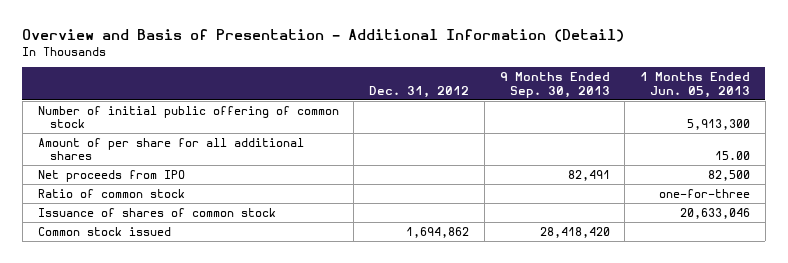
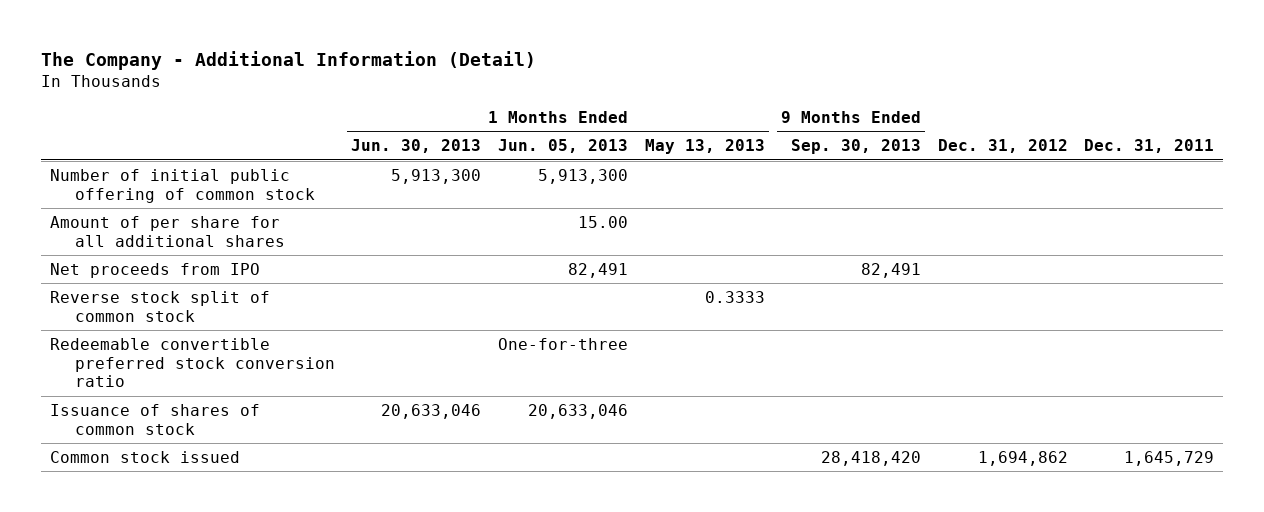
- Overview and Basis of Presentation - Additional Information (Detail)
+ The Company - Additional Information (Detail)
- | Dec. 31, 2012 | 9 Months Ended Sep. 30, 2013 | 1 Months Ended Jun. 05, 2013
+ | 1 Months Ended Jun. 30, 2013 | 1 Months Ended Jun. 05, 2013 | 1 Months Ended May 13, 2013 | 9 Months Ended Sep. 30, 2013 | Dec. 31, 2012 | Dec. 31, 2011
- Net proceeds from IPO | | 82,491 | 82,500
- Ratio of common stock | | | one-for-three
+ Net proceeds from IPO | | 82,491 | | 82,491 | |
+ Reverse stock split of common stock | | | 0.3333 | | |
+ Redeemable convertible preferred stock conversion ratio | | One-for-three | | | |

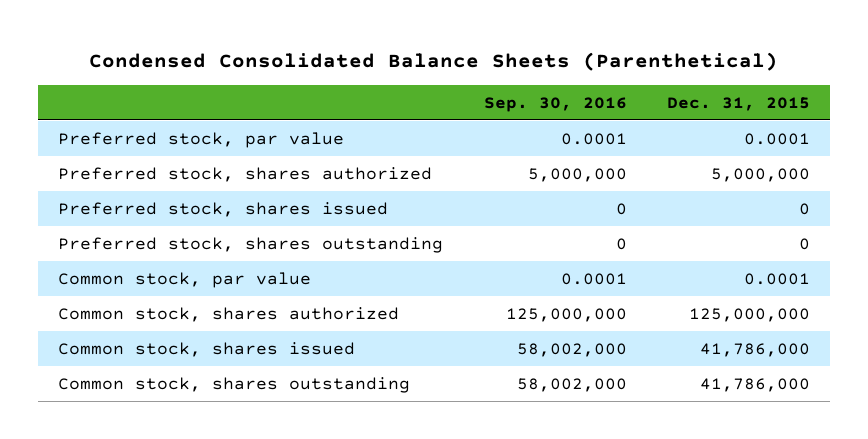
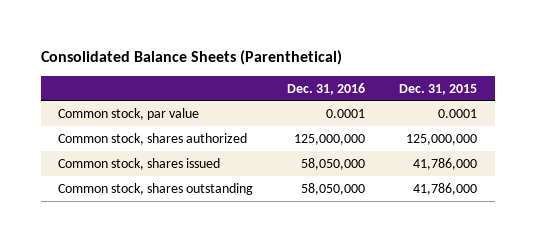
- Condensed Consolidated Balance Sheets (Parenthetical)
+ Consolidated Balance Sheets (Parenthetical)
- | Sep. 30, 2016 | Dec. 31, 2015
+ | Dec. 31, 2016 | Dec. 31, 2015
- Preferred stock, par value | 0.0001 | 0.0001
- Preferred stock, shares authorized | 5,000,000 | 5,000,000
- Preferred stock, shares issued | 0 | 0
- Preferred stock, shares outstanding | 0 | 0

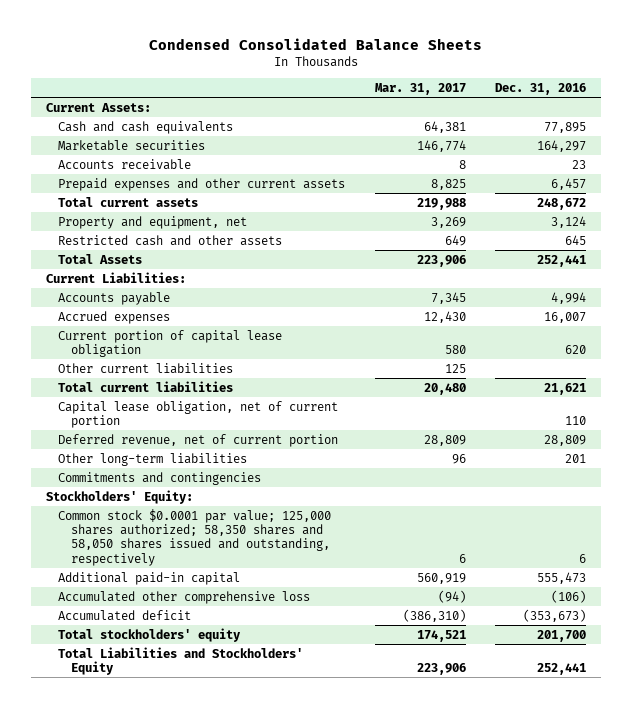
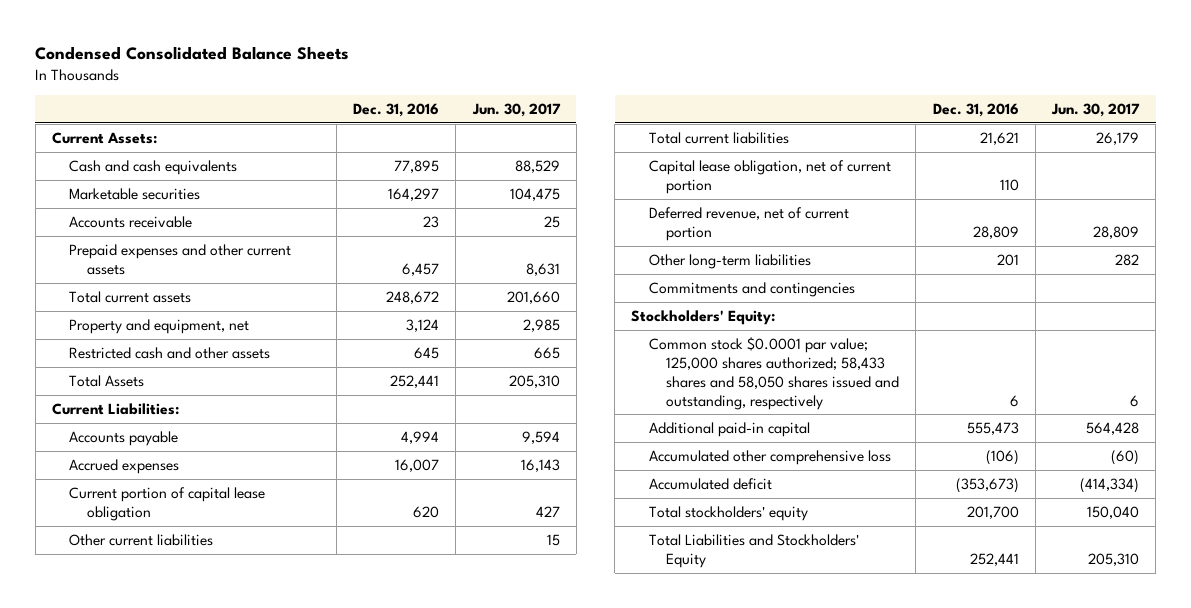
- | Mar. 31, 2017 | Dec. 31, 2016
+ | Dec. 31, 2016 | Jun. 30, 2017
- Common stock $0.0001 par value; 125,000 shares authorized; 58,350 shares and 58,050 shares issued and outstanding, respectively | 6 | 6
+ Common stock $0.0001 par value; 125,000 shares authorized; 58,433 shares and 58,050 shares issued and outstanding, respectively | 6 | 6

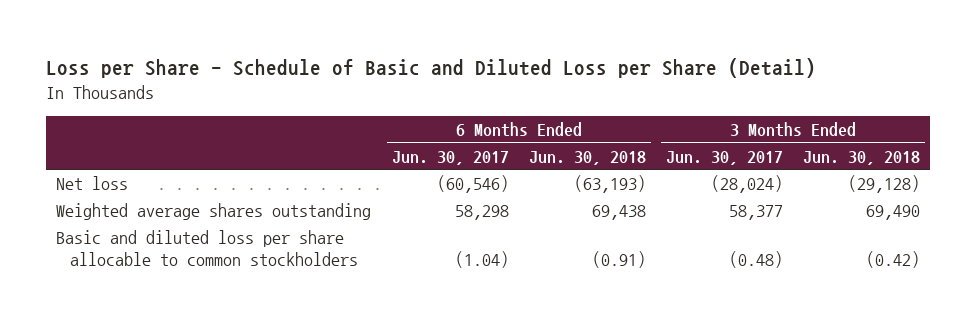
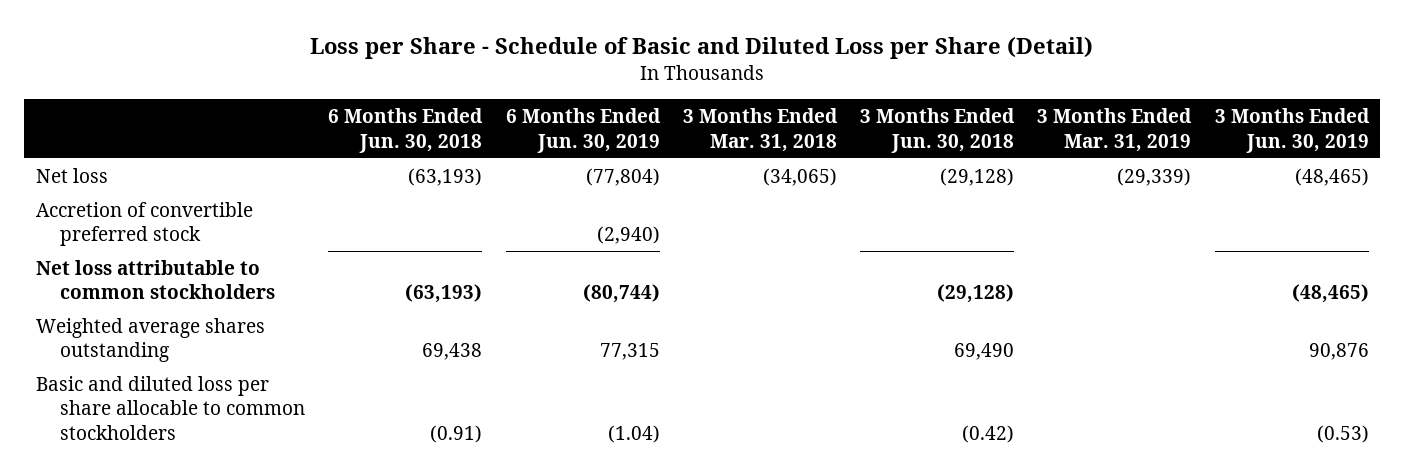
- | 6 Months Ended Jun. 30, 2017 | 6 Months Ended Jun. 30, 2018 | 3 Months Ended Jun. 30, 2017 | 3 Months Ended Jun. 30, 2018
+ | 6 Months Ended Jun. 30, 2018 | 6 Months Ended Jun. 30, 2019 | 3 Months Ended Mar. 31, 2018 | 3 Months Ended Jun. 30, 2018 | 3 Months Ended Mar. 31, 2019 | 3 Months Ended Jun. 30, 2019
+ Accretion of convertible preferred stock | | (2,940) | | | |
+ Net loss attributable to common stockholders | (63,193) | (80,744) | | (29,128) | | (48,465)

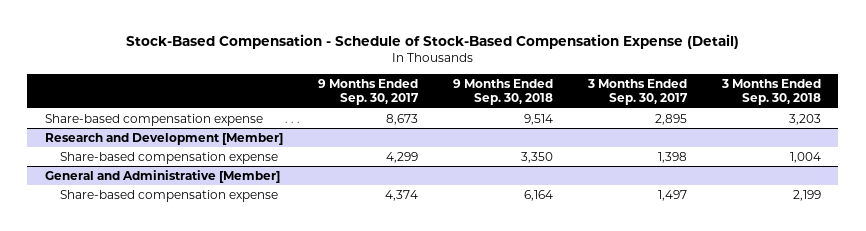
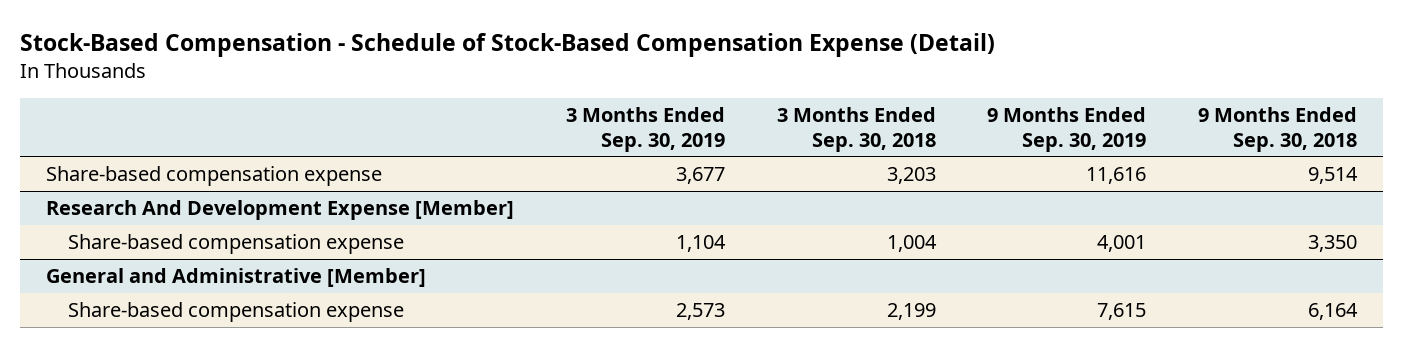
- | 9 Months Ended Sep. 30, 2017 | 9 Months Ended Sep. 30, 2018 | 3 Months Ended Sep. 30, 2017 | 3 Months Ended Sep. 30, 2018
+ | 3 Months Ended Sep. 30, 2019 | 3 Months Ended Sep. 30, 2018 | 9 Months Ended Sep. 30, 2019 | 9 Months Ended Sep. 30, 2018
- Research and Development [Member]
+ Research And Development Expense [Member]

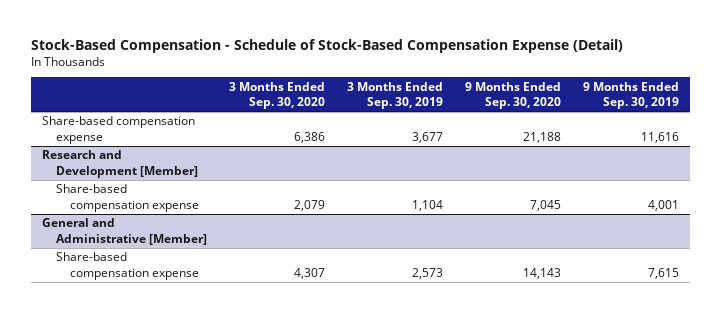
- | 3 Months Ended Sep. 30, 2019 | 3 Months Ended Sep. 30, 2018 | 9 Months Ended Sep. 30, 2019 | 9 Months Ended Sep. 30, 2018
+ | 3 Months Ended Sep. 30, 2020 | 3 Months Ended Sep. 30, 2019 | 9 Months Ended Sep. 30, 2020 | 9 Months Ended Sep. 30, 2019
- Research And Development Expense [Member]
+ Research and Development [Member]

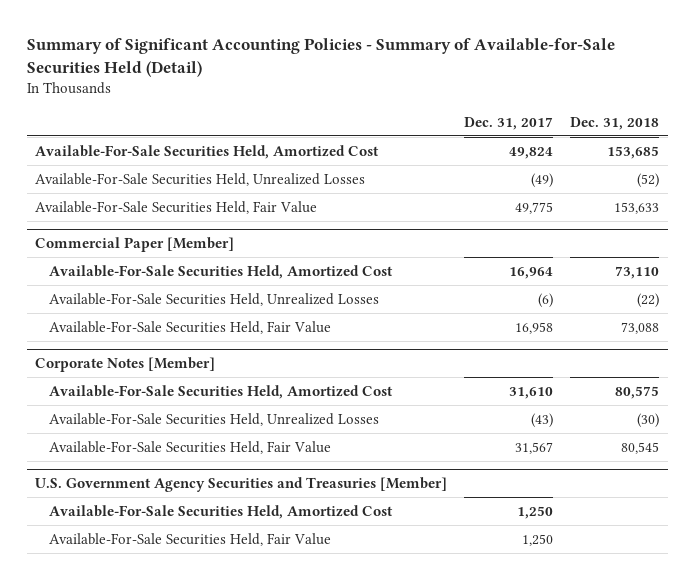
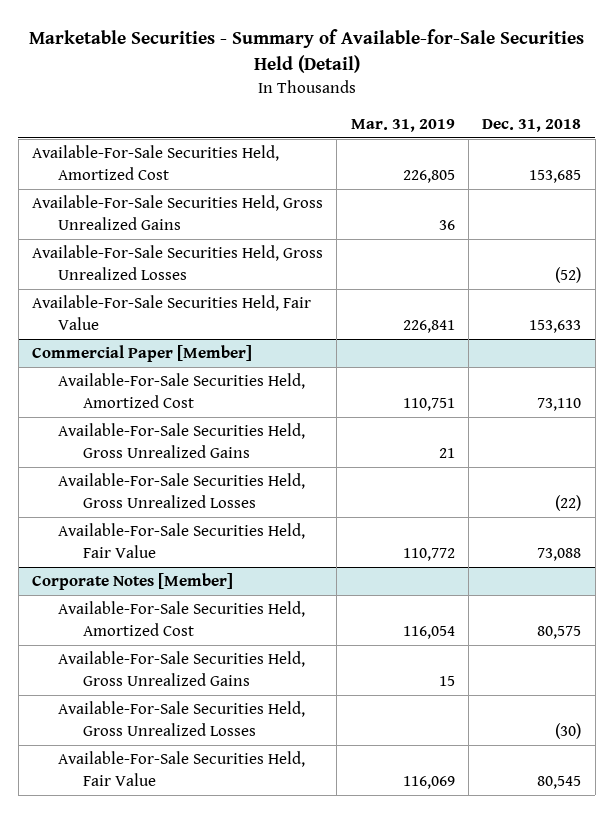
- Summary of Significant Accounting Policies - Summary of Available-for-Sale Securities Held (Detail)
+ Marketable Securities - Summary of Available-for-Sale Securities Held (Detail)
- | Dec. 31, 2017 | Dec. 31, 2018
+ | Mar. 31, 2019 | Dec. 31, 2018
- Available-For-Sale Securities Held, Unrealized Losses | (49) | (52)
+ Available-For-Sale Securities Held, Gross Unrealized Gains | 36 |
+ Available-For-Sale Securities Held, Gross Unrealized Losses | | (52)
@ Commercial Paper [Member]
- Available-For-Sale Securities Held, Unrealized Losses | (6) | (22)
+ Available-For-Sale Securities Held, Gross Unrealized Gains | 21 |
+ Available-For-Sale Securities Held, Gross Unrealized Losses | | (22)
@ Corporate Notes [Member]
- Available-For-Sale Securities Held, Unrealized Losses | (43) | (30)
+ Available-For-Sale Securities Held, Gross Unrealized Gains | 15 |
+ Available-For-Sale Securities Held, Gross Unrealized Losses | | (30)
- U.S. Government Agency Securities and Treasuries [Member]
- Available-For-Sale Securities Held, Amortized Cost | 1,250 |
- Available-For-Sale Securities Held, Fair Value | 1,250 |

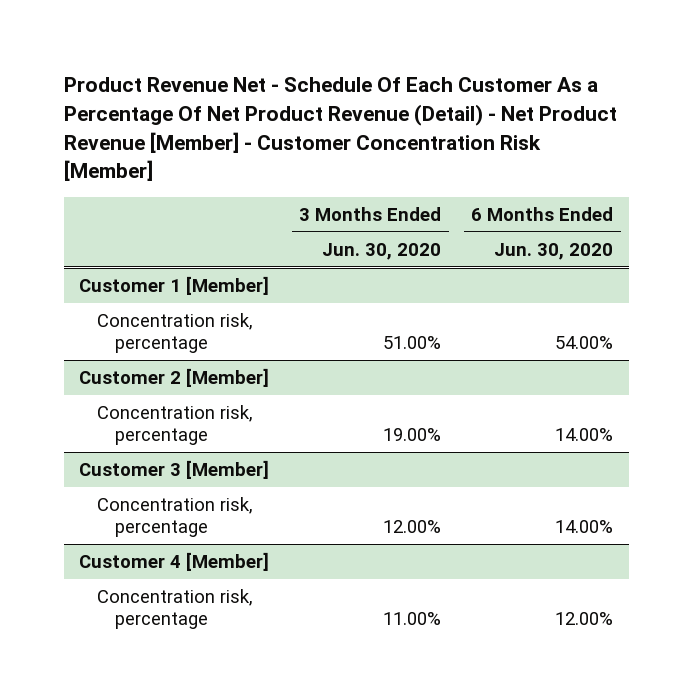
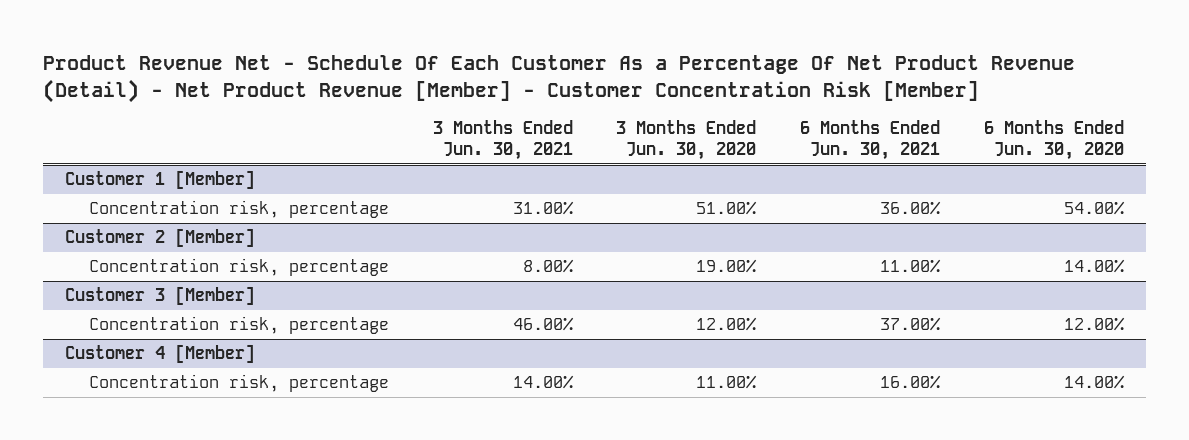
- | 3 Months Ended Jun. 30, 2020 | 6 Months Ended Jun. 30, 2020
+ | 3 Months Ended Jun. 30, 2021 | 3 Months Ended Jun. 30, 2020 | 6 Months Ended Jun. 30, 2021 | 6 Months Ended Jun. 30, 2020
@ Customer 3 [Member]
- Concentration risk, percentage | 12.00% | 14.00%
+ Concentration risk, percentage | 46.00% | 12.00% | 37.00% | 12.00%
@ Customer 4 [Member]
- Concentration risk, percentage | 11.00% | 12.00%
+ Concentration risk, percentage | 14.00% | 11.00% | 16.00% | 14.00%

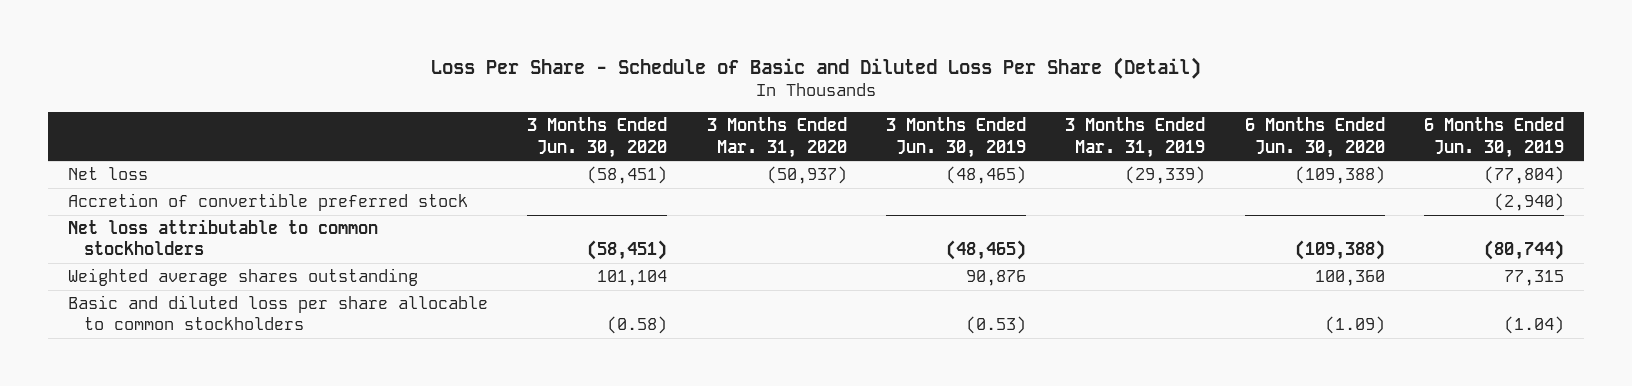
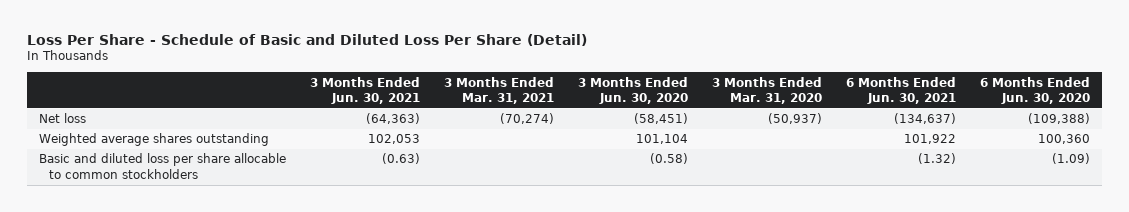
- | 3 Months Ended Jun. 30, 2020 | 3 Months Ended Mar. 31, 2020 | 3 Months Ended Jun. 30, 2019 | 3 Months Ended Mar. 31, 2019 | 6 Months Ended Jun. 30, 2020 | 6 Months Ended Jun. 30, 2019
+ | 3 Months Ended Jun. 30, 2021 | 3 Months Ended Mar. 31, 2021 | 3 Months Ended Jun. 30, 2020 | 3 Months Ended Mar. 31, 2020 | 6 Months Ended Jun. 30, 2021 | 6 Months Ended Jun. 30, 2020
- Accretion of convertible preferred stock | | | | | | (2,940)
- Net loss attributable to common stockholders | (58,451) | | (48,465) | | (109,388) | (80,744)

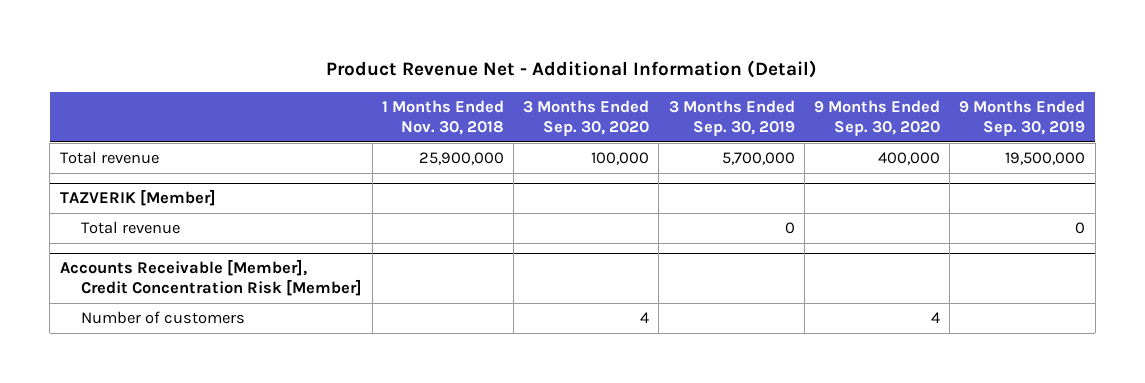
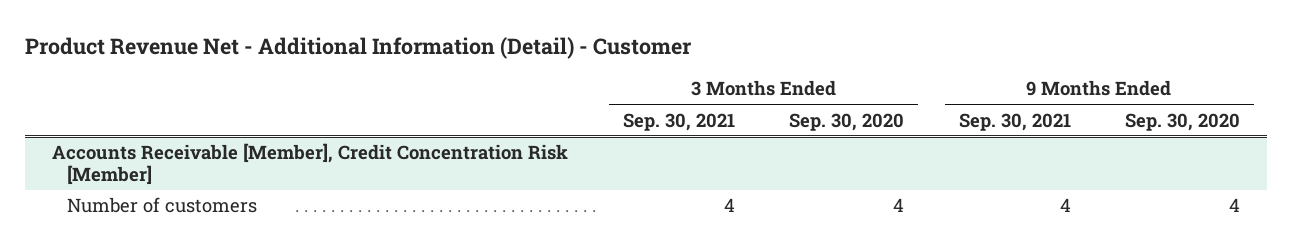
- Product Revenue Net - Additional Information (Detail)
+ Product Revenue Net - Additional Information (Detail) - Customer
- | 1 Months Ended Nov. 30, 2018 | 3 Months Ended Sep. 30, 2020 | 3 Months Ended Sep. 30, 2019 | 9 Months Ended Sep. 30, 2020 | 9 Months Ended Sep. 30, 2019
+ | 3 Months Ended Sep. 30, 2021 | 3 Months Ended Sep. 30, 2020 | 9 Months Ended Sep. 30, 2021 | 9 Months Ended Sep. 30, 2020
- Total revenue | 25,900,000 | 100,000 | 5,700,000 | 400,000 | 19,500,000
- TAZVERIK [Member]
- Total revenue | | | 0 | | 0

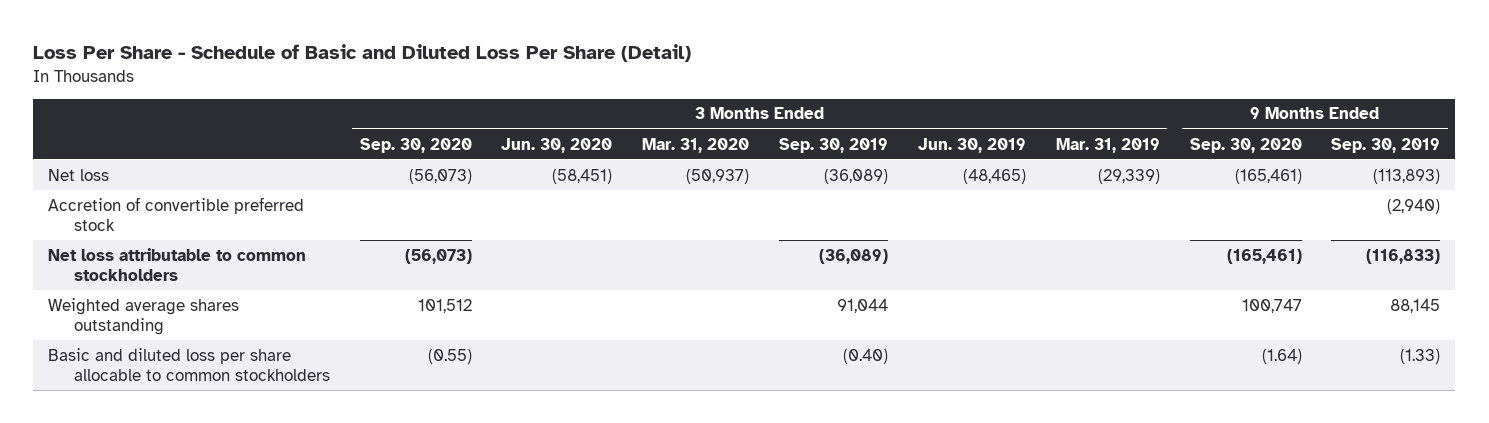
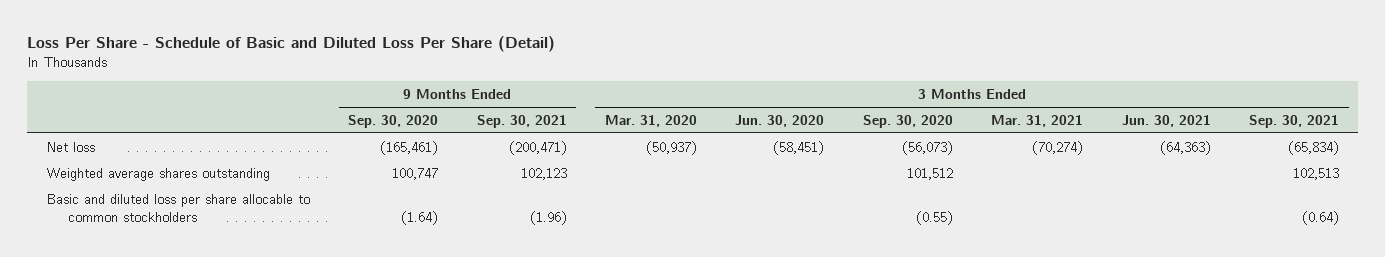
- | 3 Months Ended Sep. 30, 2020 | 3 Months Ended Jun. 30, 2020 | 3 Months Ended Mar. 31, 2020 | 3 Months Ended Sep. 30, 2019 | 3 Months Ended Jun. 30, 2019 | 3 Months Ended Mar. 31, 2019 | 9 Months Ended Sep. 30, 2020 | 9 Months Ended Sep. 30, 2019
+ | 9 Months Ended Sep. 30, 2020 | 9 Months Ended Sep. 30, 2021 | 3 Months Ended Mar. 31, 2020 | 3 Months Ended Jun. 30, 2020 | 3 Months Ended Sep. 30, 2020 | 3 Months Ended Mar. 31, 2021 | 3 Months Ended Jun. 30, 2021 | 3 Months Ended Sep. 30, 2021
- Accretion of convertible preferred stock | | | | | | | | (2,940)
- Net loss attributable to common stockholders | (56,073) | | | (36,089) | | | (165,461) | (116,833)

